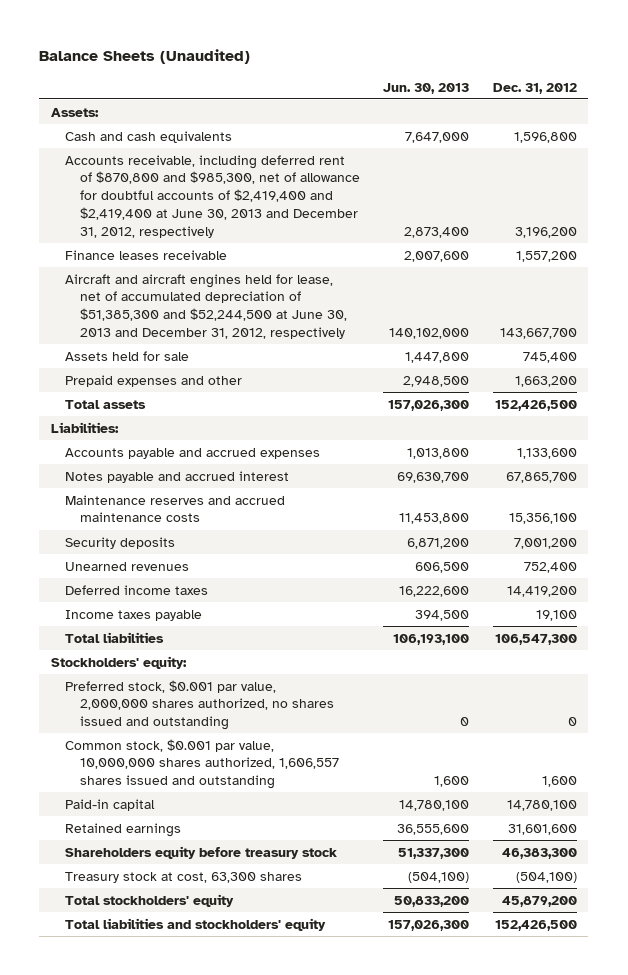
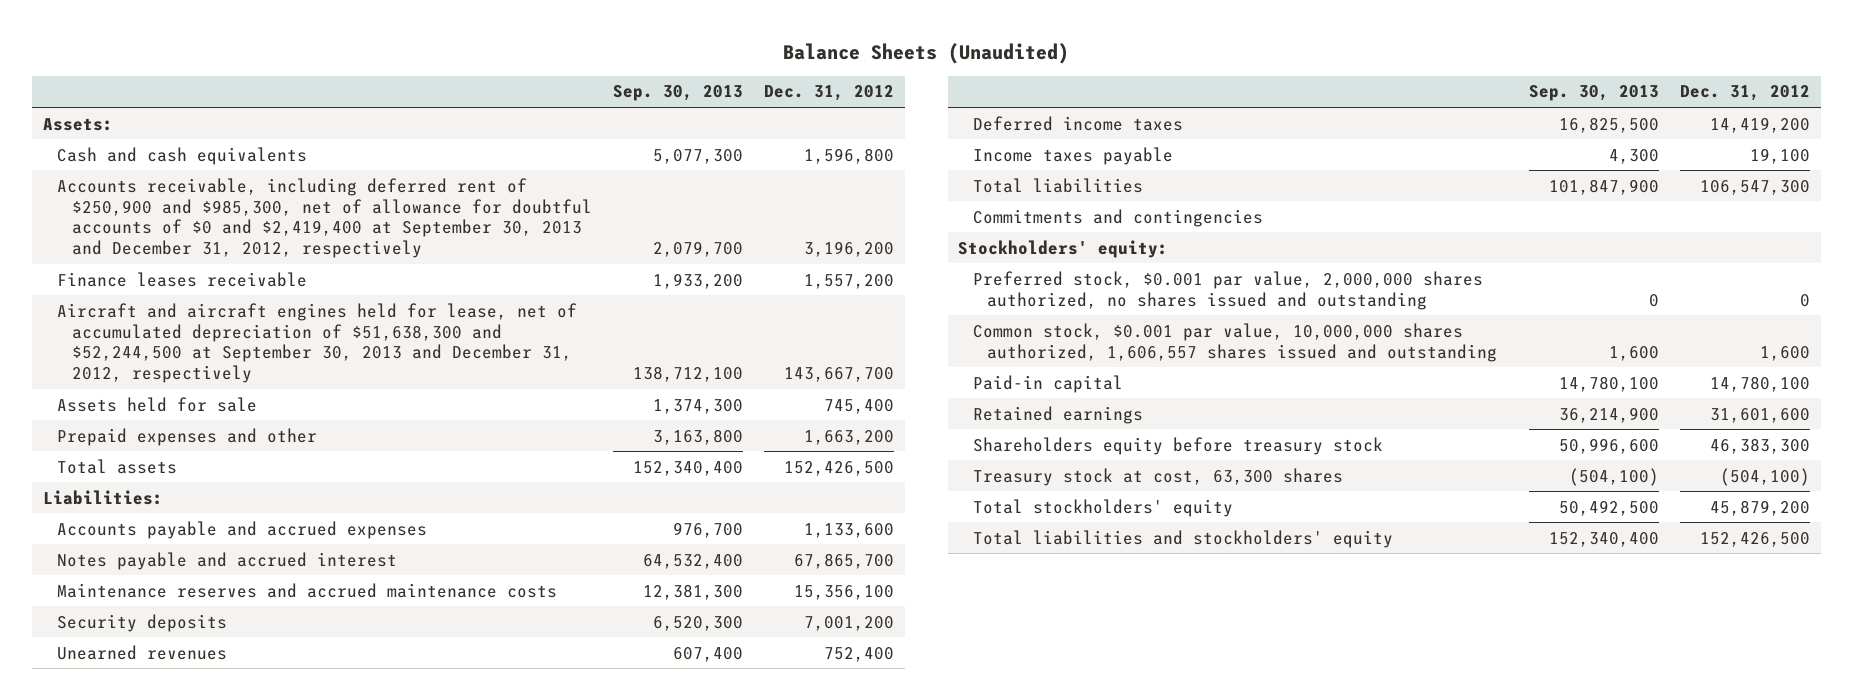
- | Jun. 30, 2013 | Dec. 31, 2012
+ | Sep. 30, 2013 | Dec. 31, 2012
- Accounts receivable, including deferred rent of $870,800 and $985,300, net of allowance for doubtful accounts of $2,419,400 and $2,419,400 at June 30, 2013 and December 31, 2012, respectively | 2,873,400 | 3,196,200
+ Accounts receivable, including deferred rent of $250,900 and $985,300, net of allowance for doubtful accounts of $0 and $2,419,400 at September 30, 2013 and December 31, 2012, respectively | 2,079,700 | 3,196,200
- Aircraft and aircraft engines held for lease, net of accumulated depreciation of $51,385,300 and $52,244,500 at June 30, 2013 and December 31, 2012, respectively | 140,102,000 | 143,667,700
+ Aircraft and aircraft engines held for lease, net of accumulated depreciation of $51,638,300 and $52,244,500 at September 30, 2013 and December 31, 2012, respectively | 138,712,100 | 143,667,700
+ Commitments and contingencies

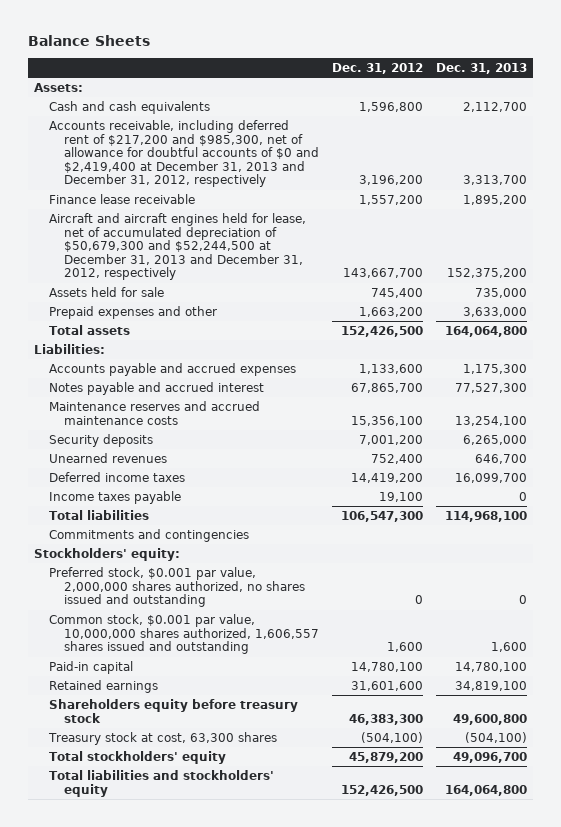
- Balance Sheets (Unaudited)
+ Balance Sheets
- | Sep. 30, 2013 | Dec. 31, 2012
+ | Dec. 31, 2012 | Dec. 31, 2013
- Accounts receivable, including deferred rent of $250,900 and $985,300, net of allowance for doubtful accounts of $0 and $2,419,400 at September 30, 2013 and December 31, 2012, respectively | 2,079,700 | 3,196,200
- Finance leases receivable | 1,933,200 | 1,557,200
- Aircraft and aircraft engines held for lease, net of accumulated depreciation of $51,638,300 and $52,244,500 at September 30, 2013 and December 31, 2012, respectively | 138,712,100 | 143,667,700
+ Accounts receivable, including deferred rent of $217,200 and $985,300, net of allowance for doubtful accounts of $0 and $2,419,400 at December 31, 2013 and December 31, 2012, respectively | 3,196,200 | 3,313,700
+ Finance lease receivable | 1,557,200 | 1,895,200
+ Aircraft and aircraft engines held for lease, net of accumulated depreciation of $50,679,300 and $52,244,500 at December 31, 2013 and December 31, 2012, respectively | 143,667,700 | 152,375,200

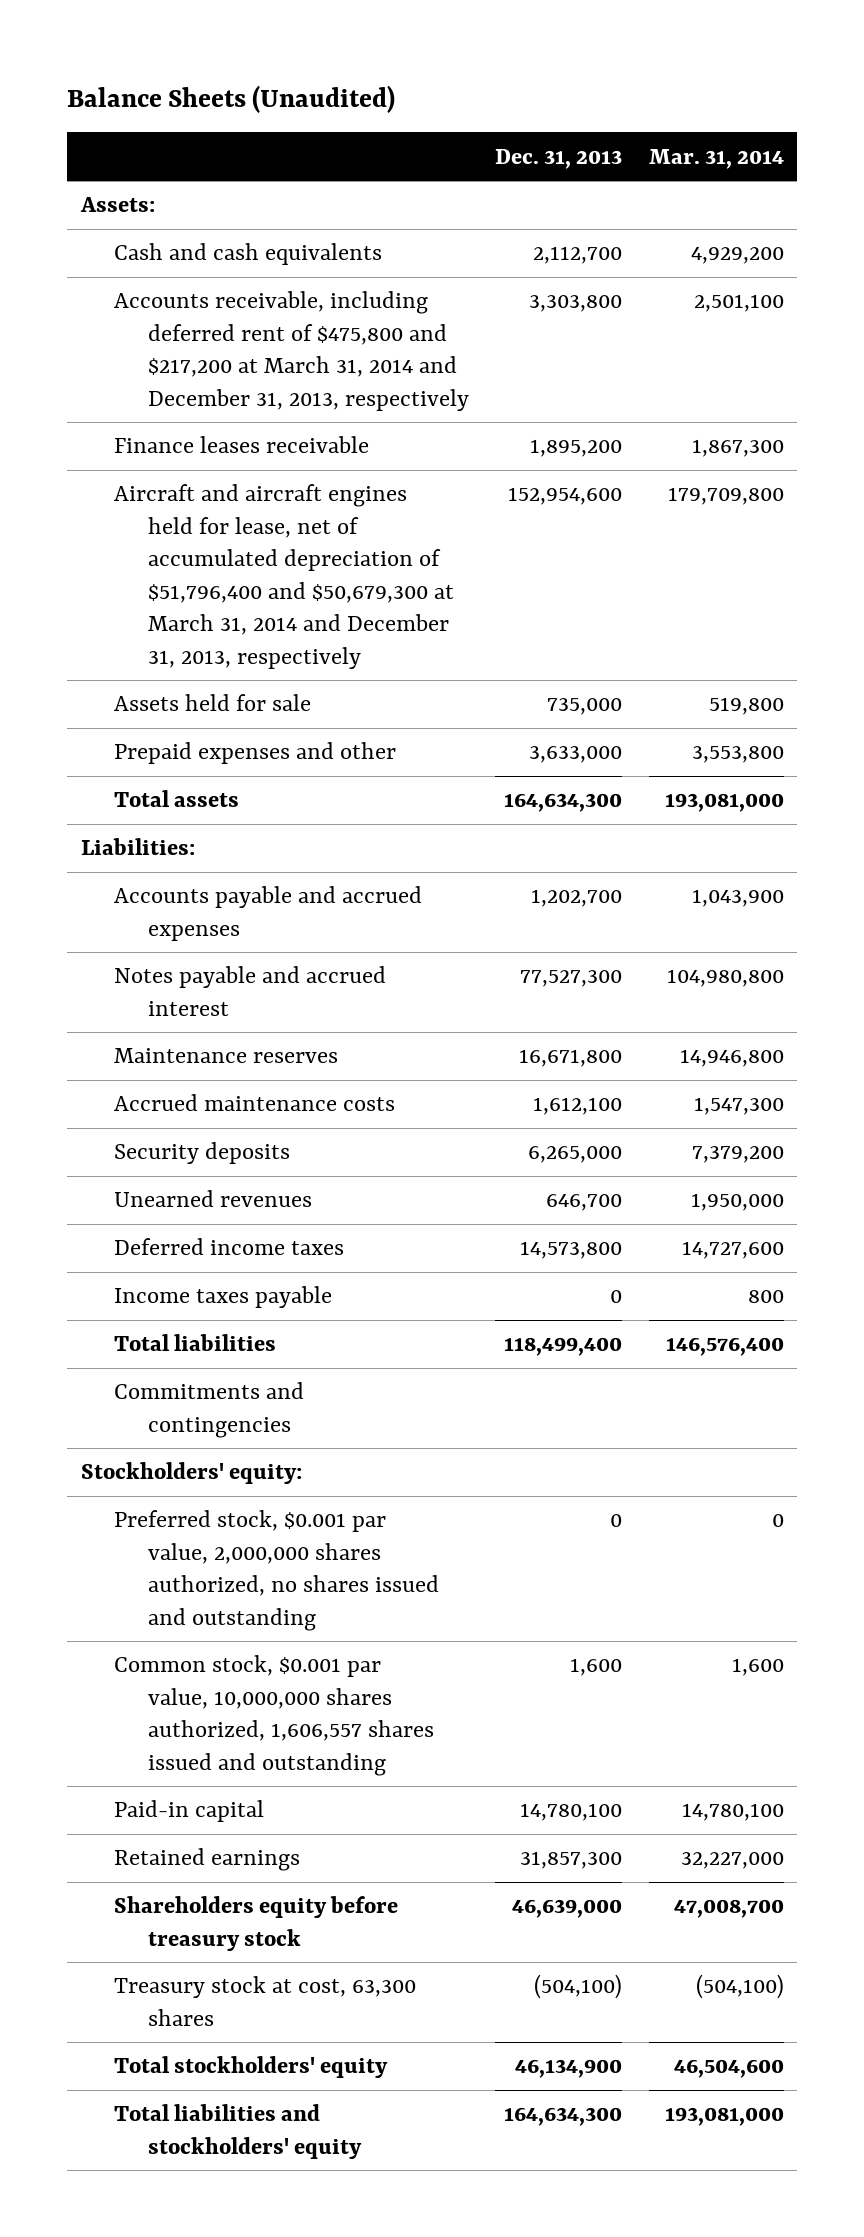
- Balance Sheets
+ Balance Sheets (Unaudited)
- | Dec. 31, 2012 | Dec. 31, 2013
+ | Dec. 31, 2013 | Mar. 31, 2014
- Accounts receivable, including deferred rent of $217,200 and $985,300, net of allowance for doubtful accounts of $0 and $2,419,400 at December 31, 2013 and December 31, 2012, respectively | 3,196,200 | 3,313,700
- Finance lease receivable | 1,557,200 | 1,895,200
- Aircraft and aircraft engines held for lease, net of accumulated depreciation of $50,679,300 and $52,244,500 at December 31, 2013 and December 31, 2012, respectively | 143,667,700 | 152,375,200
+ Accounts receivable, including deferred rent of $475,800 and $217,200 at March 31, 2014 and December 31, 2013, respectively | 3,303,800 | 2,501,100
+ Finance leases receivable | 1,895,200 | 1,867,300
+ Aircraft and aircraft engines held for lease, net of accumulated depreciation of $51,796,400 and $50,679,300 at March 31, 2014 and December 31, 2013, respectively | 152,954,600 | 179,709,800
- Total assets | 152,426,500 | 164,064,800
+ Total assets | 164,634,300 | 193,081,000
- Accounts payable and accrued expenses | 1,133,600 | 1,175,300
+ Accounts payable and accrued expenses | 1,202,700 | 1,043,900
- Maintenance reserves and accrued maintenance costs | 15,356,100 | 13,254,100
+ Maintenance reserves | 16,671,800 | 14,946,800
+ Accrued maintenance costs | 1,612,100 | 1,547,300
- Deferred income taxes | 14,419,200 | 16,099,700
+ Deferred income taxes | 14,573,800 | 14,727,600
- Total liabilities | 106,547,300 | 114,968,100
+ Total liabilities | 118,499,400 | 146,576,400
- Retained earnings | 31,601,600 | 34,819,100
- Shareholders equity before treasury stock | 46,383,300 | 49,600,800
+ Retained earnings | 31,857,300 | 32,227,000
+ Shareholders equity before treasury stock | 46,639,000 | 47,008,700
- Total stockholders' equity | 45,879,200 | 49,096,700
- Total liabilities and stockholders' equity | 152,426,500 | 164,064,800
+ Total stockholders' equity | 46,134,900 | 46,504,600
+ Total liabilities and stockholders' equity | 164,634,300 | 193,081,000

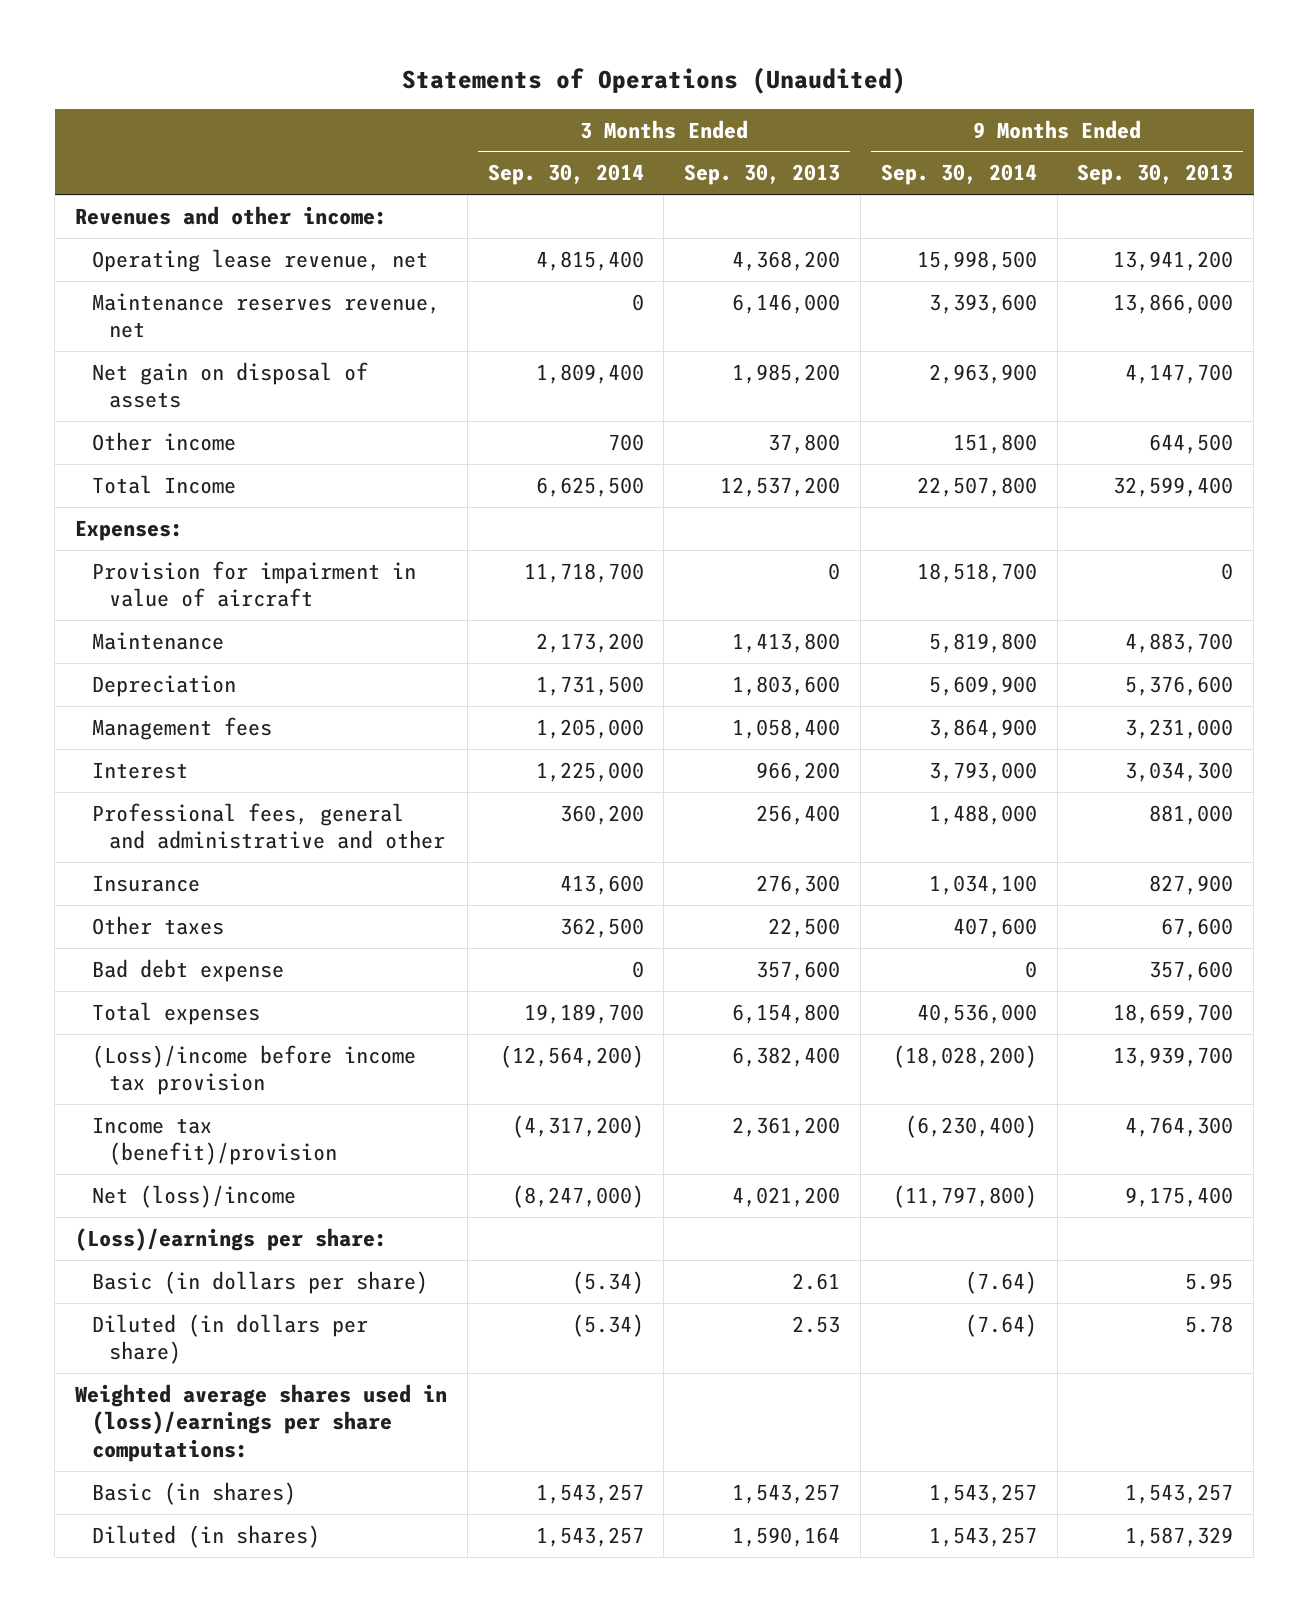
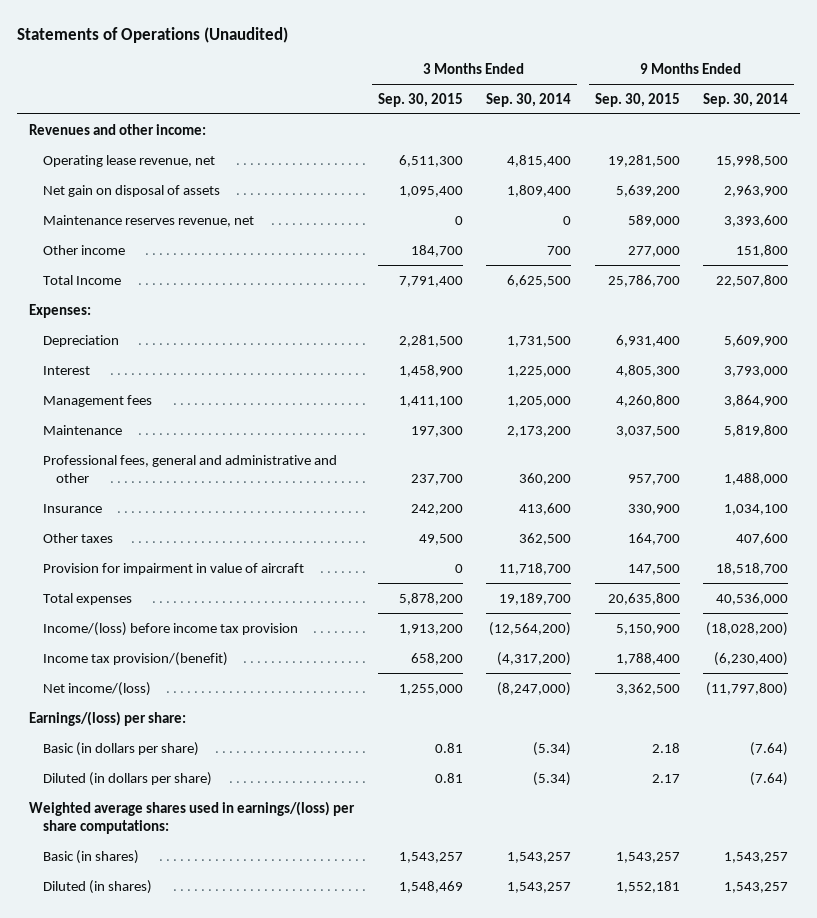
- | 3 Months Ended Sep. 30, 2014 | 3 Months Ended Sep. 30, 2013 | 9 Months Ended Sep. 30, 2014 | 9 Months Ended Sep. 30, 2013
+ | 3 Months Ended Sep. 30, 2015 | 3 Months Ended Sep. 30, 2014 | 9 Months Ended Sep. 30, 2015 | 9 Months Ended Sep. 30, 2014
moved down: Maintenance reserves revenue, net | 0 | 0 | 589,000 | 3,393,600
moved down: Management fees | 1,411,100 | 1,205,000 | 4,260,800 | 3,864,900
moved down: Maintenance | 197,300 | 2,173,200 | 3,037,500 | 5,819,800
- Bad debt expense | 0 | 357,600 | 0 | 357,600
moved down: Provision for impairment in value of aircraft | 0 | 11,718,700 | 147,500 | 18,518,700
- (Loss)/income before income tax provision | (12,564,200) | 6,382,400 | (18,028,200) | 13,939,700
- Income tax (benefit)/provision | (4,317,200) | 2,361,200 | (6,230,400) | 4,764,300
- Net (loss)/income | (8,247,000) | 4,021,200 | (11,797,800) | 9,175,400
- (Loss)/earnings per share:
+ Income/(loss) before income tax provision | 1,913,200 | (12,564,200) | 5,150,900 | (18,028,200)
+ Income tax provision/(benefit) | 658,200 | (4,317,200) | 1,788,400 | (6,230,400)
+ Net income/(loss) | 1,255,000 | (8,247,000) | 3,362,500 | (11,797,800)
+ Earnings/(loss) per share:
- Weighted average shares used in (loss)/earnings per share computations:
+ Weighted average shares used in earnings/(loss) per share computations:

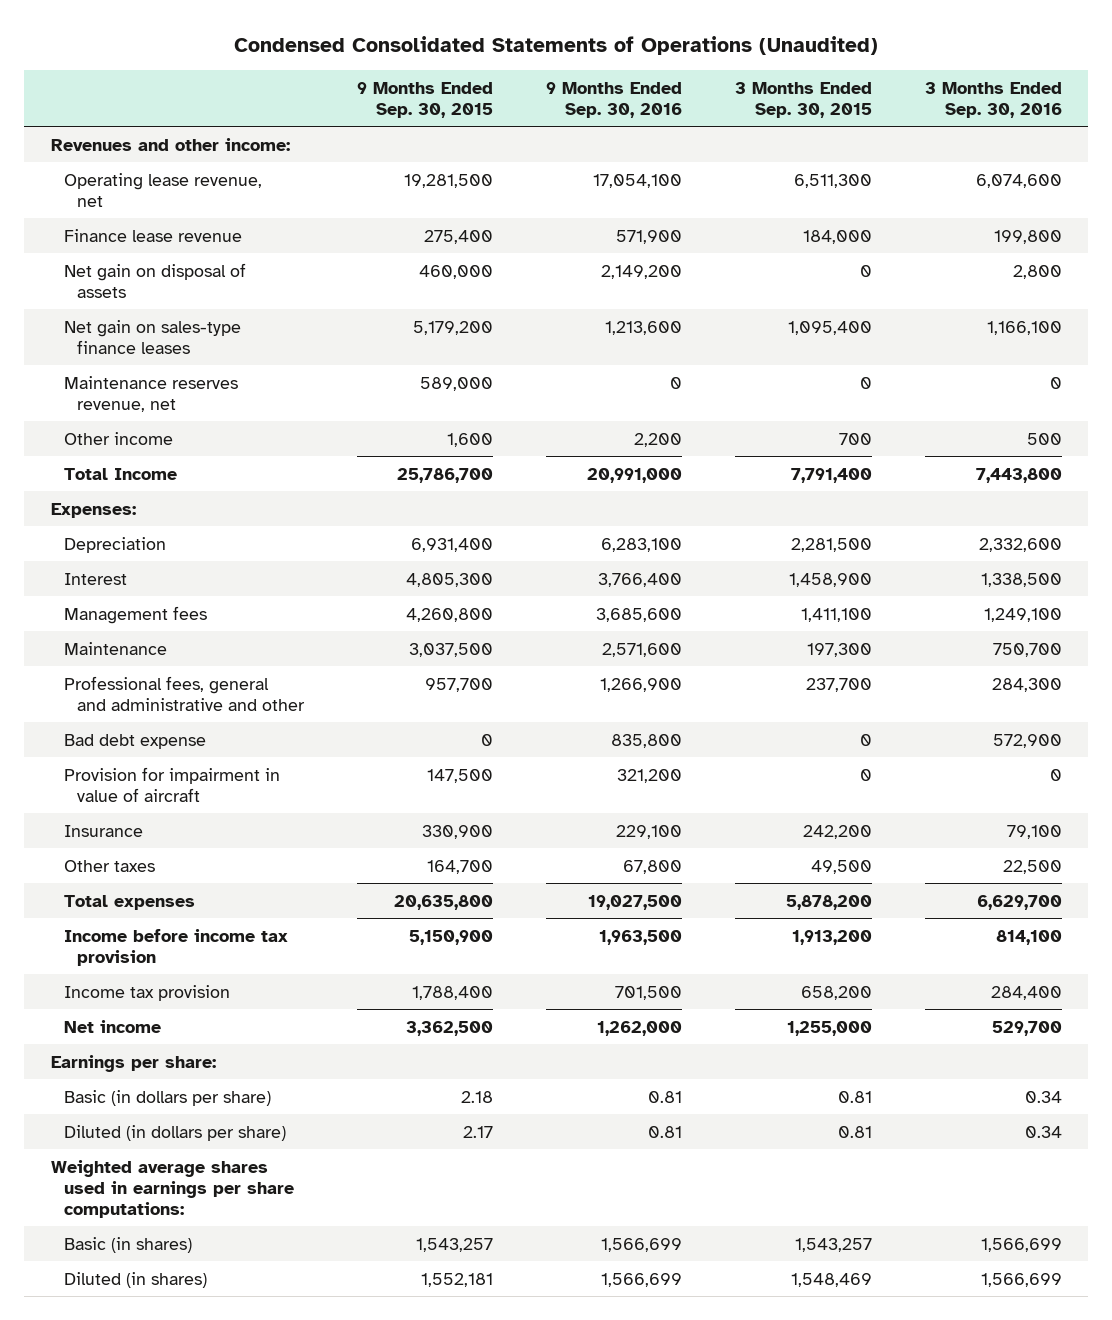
- Statements of Operations (Unaudited)
+ Condensed Consolidated Statements of Operations (Unaudited)
- | 3 Months Ended Sep. 30, 2015 | 3 Months Ended Sep. 30, 2014 | 9 Months Ended Sep. 30, 2015 | 9 Months Ended Sep. 30, 2014
+ | 9 Months Ended Sep. 30, 2015 | 9 Months Ended Sep. 30, 2016 | 3 Months Ended Sep. 30, 2015 | 3 Months Ended Sep. 30, 2016
- Net gain on disposal of assets | 1,095,400 | 1,809,400 | 5,639,200 | 2,963,900
+ Finance lease revenue | 275,400 | 571,900 | 184,000 | 199,800
+ Net gain on disposal of assets | 460,000 | 2,149,200 | 0 | 2,800
+ Net gain on sales-type finance leases | 5,179,200 | 1,213,600 | 1,095,400 | 1,166,100
- Other income | 184,700 | 700 | 277,000 | 151,800
+ Other income | 1,600 | 2,200 | 700 | 500
+ Bad debt expense | 0 | 835,800 | 0 | 572,900
moved up: Provision for impairment in value of aircraft | 147,500 | 321,200 | 0 | 0
- Income/(loss) before income tax provision | 1,913,200 | (12,564,200) | 5,150,900 | (18,028,200)
- Income tax provision/(benefit) | 658,200 | (4,317,200) | 1,788,400 | (6,230,400)
- Net income/(loss) | 1,255,000 | (8,247,000) | 3,362,500 | (11,797,800)
- Earnings/(loss) per share:
+ Income before income tax provision | 5,150,900 | 1,963,500 | 1,913,200 | 814,100
+ Income tax provision | 1,788,400 | 701,500 | 658,200 | 284,400
+ Net income | 3,362,500 | 1,262,000 | 1,255,000 | 529,700
+ Earnings per share:
- Weighted average shares used in earnings/(loss) per share computations:
+ Weighted average shares used in earnings per share computations:

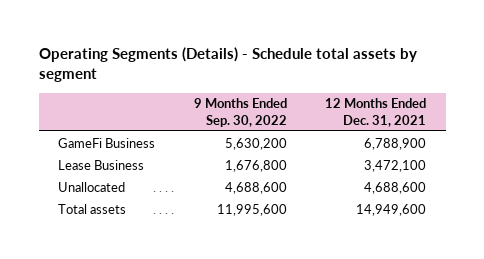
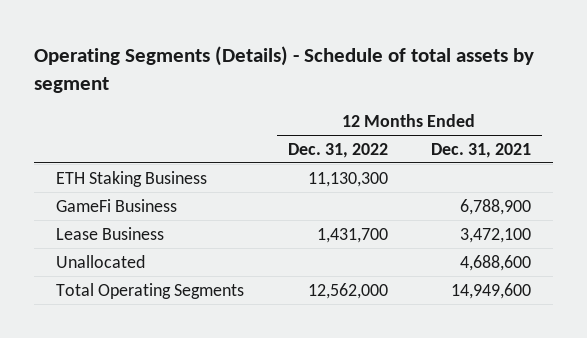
- Operating Segments (Details) - Schedule total assets by segment
+ Operating Segments (Details) - Schedule of total assets by segment
- | 9 Months Ended Sep. 30, 2022 | 12 Months Ended Dec. 31, 2021
+ | 12 Months Ended Dec. 31, 2022 | 12 Months Ended Dec. 31, 2021
+ ETH Staking Business | 11,130,300 |
- Total assets | 11,995,600 | 14,949,600
+ Total Operating Segments | 12,562,000 | 14,949,600

